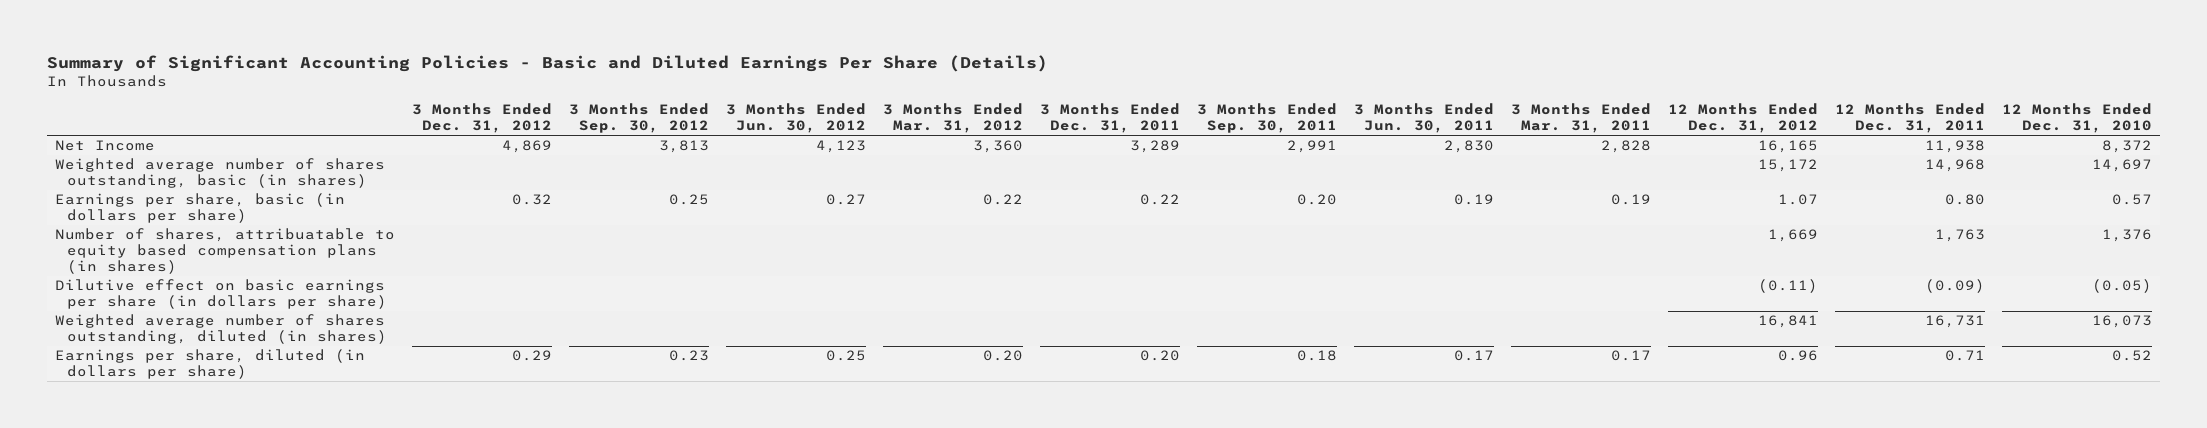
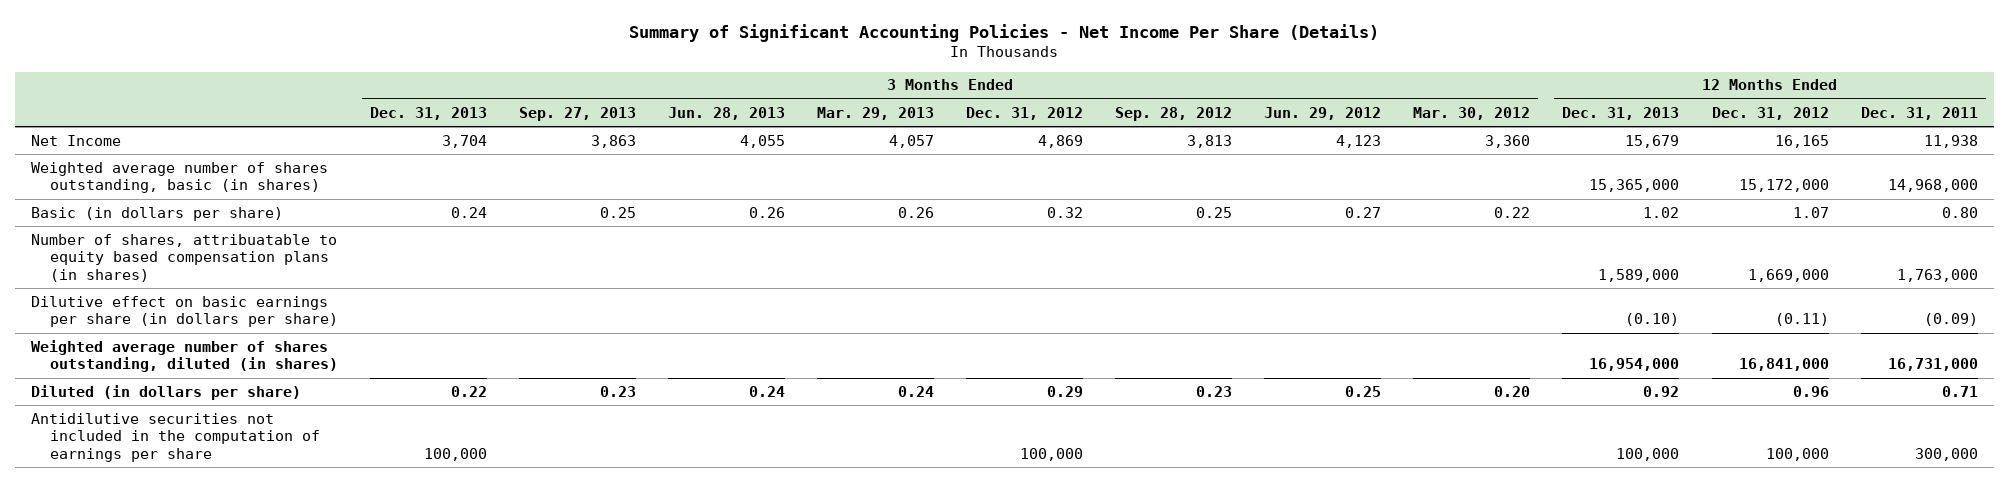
- Summary of Significant Accounting Policies - Basic and Diluted Earnings Per Share (Details)
+ Summary of Significant Accounting Policies - Net Income Per Share (Details)
- | 3 Months Ended Dec. 31, 2012 | 3 Months Ended Sep. 30, 2012 | 3 Months Ended Jun. 30, 2012 | 3 Months Ended Mar. 31, 2012 | 3 Months Ended Dec. 31, 2011 | 3 Months Ended Sep. 30, 2011 | 3 Months Ended Jun. 30, 2011 | 3 Months Ended Mar. 31, 2011 | 12 Months Ended Dec. 31, 2012 | 12 Months Ended Dec. 31, 2011 | 12 Months Ended Dec. 31, 2010
+ | 3 Months Ended Dec. 31, 2013 | 3 Months Ended Sep. 27, 2013 | 3 Months Ended Jun. 28, 2013 | 3 Months Ended Mar. 29, 2013 | 3 Months Ended Dec. 31, 2012 | 3 Months Ended Sep. 28, 2012 | 3 Months Ended Jun. 29, 2012 | 3 Months Ended Mar. 30, 2012 | 12 Months Ended Dec. 31, 2013 | 12 Months Ended Dec. 31, 2012 | 12 Months Ended Dec. 31, 2011
- Weighted average number of shares outstanding, basic (in shares) | | | | | | | | | 15,172 | 14,968 | 14,697
- Earnings per share, basic (in dollars per share) | 0.32 | 0.25 | 0.27 | 0.22 | 0.22 | 0.20 | 0.19 | 0.19 | 1.07 | 0.80 | 0.57
- Number of shares, attribuatable to equity based compensation plans (in shares) | | | | | | | | | 1,669 | 1,763 | 1,376
+ Weighted average number of shares outstanding, basic (in shares) | | | | | | | | | 15,365,000 | 15,172,000 | 14,968,000
+ Basic (in dollars per share) | 0.24 | 0.25 | 0.26 | 0.26 | 0.32 | 0.25 | 0.27 | 0.22 | 1.02 | 1.07 | 0.80
+ Number of shares, attribuatable to equity based compensation plans (in shares) | | | | | | | | | 1,589,000 | 1,669,000 | 1,763,000
- Weighted average number of shares outstanding, diluted (in shares) | | | | | | | | | 16,841 | 16,731 | 16,073
- Earnings per share, diluted (in dollars per share) | 0.29 | 0.23 | 0.25 | 0.20 | 0.20 | 0.18 | 0.17 | 0.17 | 0.96 | 0.71 | 0.52
+ Weighted average number of shares outstanding, diluted (in shares) | | | | | | | | | 16,954,000 | 16,841,000 | 16,731,000
+ Diluted (in dollars per share) | 0.22 | 0.23 | 0.24 | 0.24 | 0.29 | 0.23 | 0.25 | 0.20 | 0.92 | 0.96 | 0.71
+ Antidilutive securities not included in the computation of earnings per share | 100,000 | | | | 100,000 | | | | 100,000 | 100,000 | 300,000

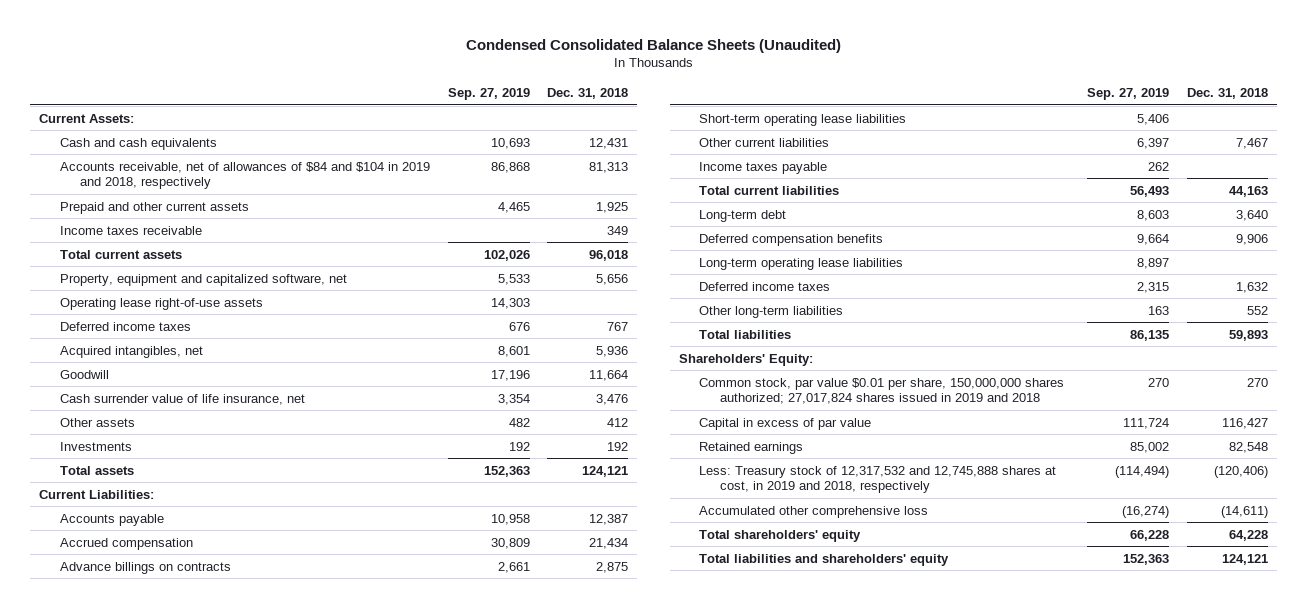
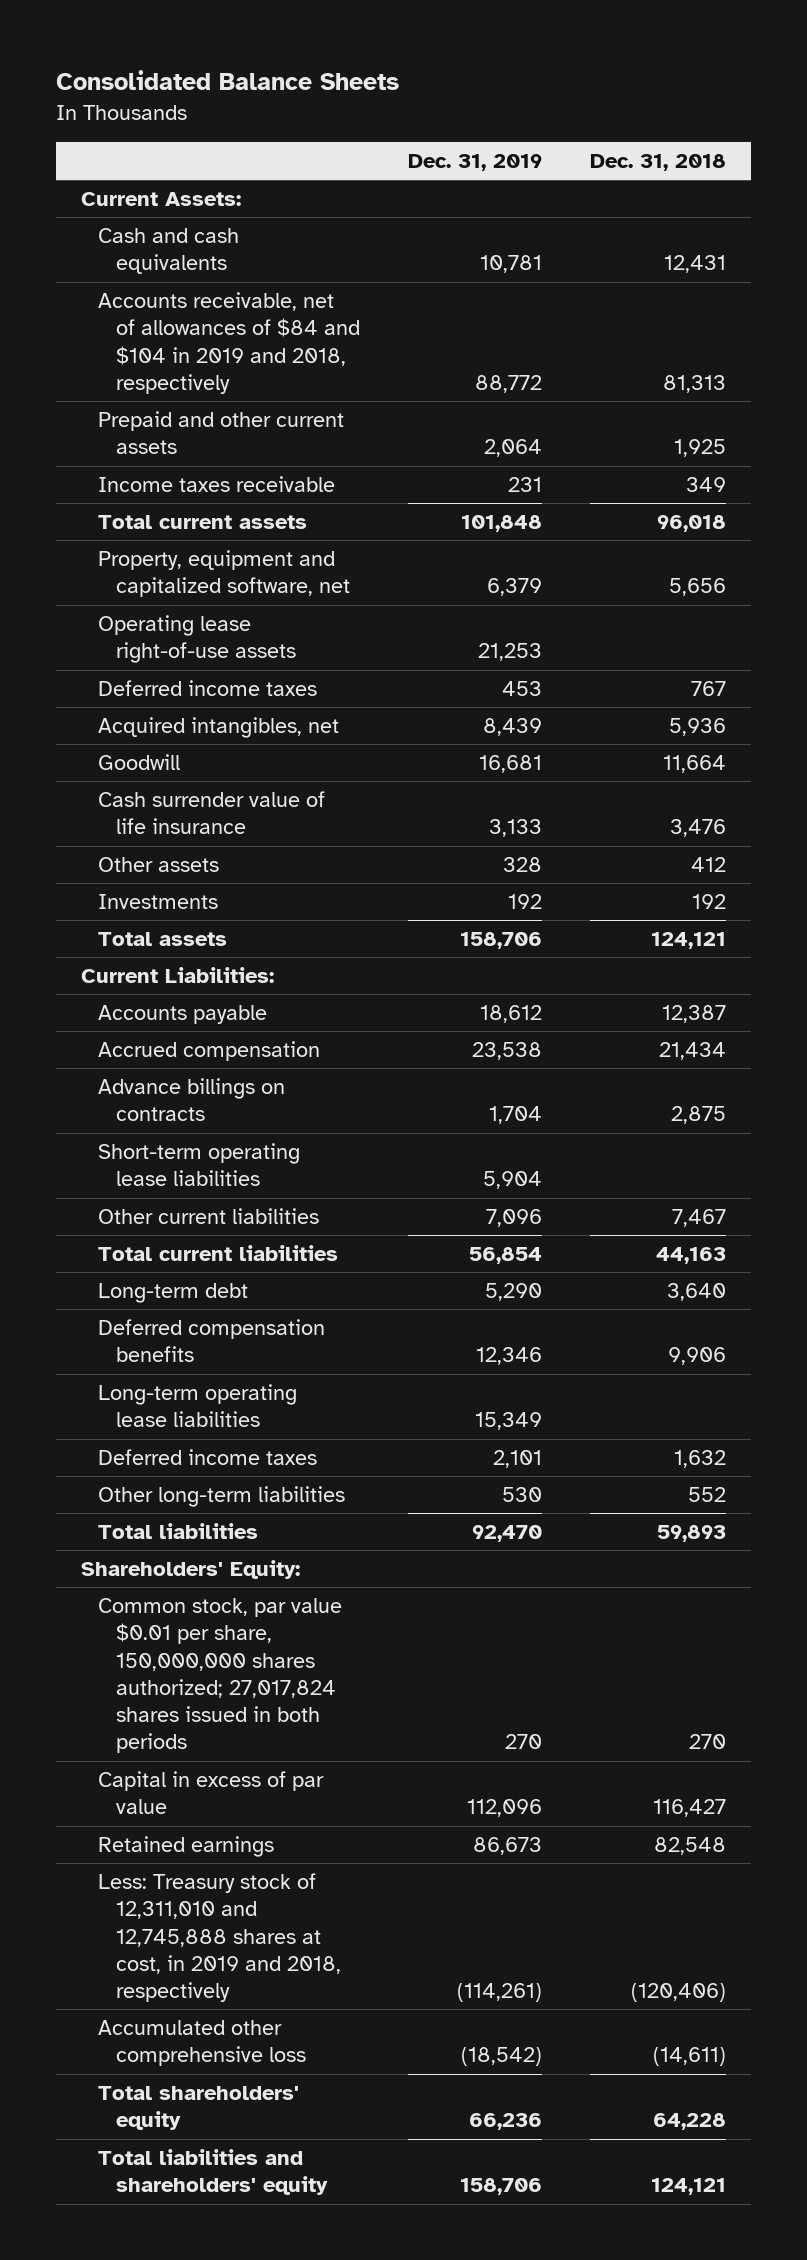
- Condensed Consolidated Balance Sheets (Unaudited)
+ Consolidated Balance Sheets
- | Sep. 27, 2019 | Dec. 31, 2018
+ | Dec. 31, 2019 | Dec. 31, 2018
- Cash surrender value of life insurance, net | 3,354 | 3,476
+ Cash surrender value of life insurance | 3,133 | 3,476
- Income taxes payable | 262 |
- Common stock, par value $0.01 per share, 150,000,000 shares authorized; 27,017,824 shares issued in 2019 and 2018 | 270 | 270
+ Common stock, par value $0.01 per share, 150,000,000 shares authorized; 27,017,824 shares issued in both periods | 270 | 270
- Less: Treasury stock of 12,317,532 and 12,745,888 shares at cost, in 2019 and 2018, respectively | (114,494) | (120,406)
+ Less: Treasury stock of 12,311,010 and 12,745,888 shares at cost, in 2019 and 2018, respectively | (114,261) | (120,406)

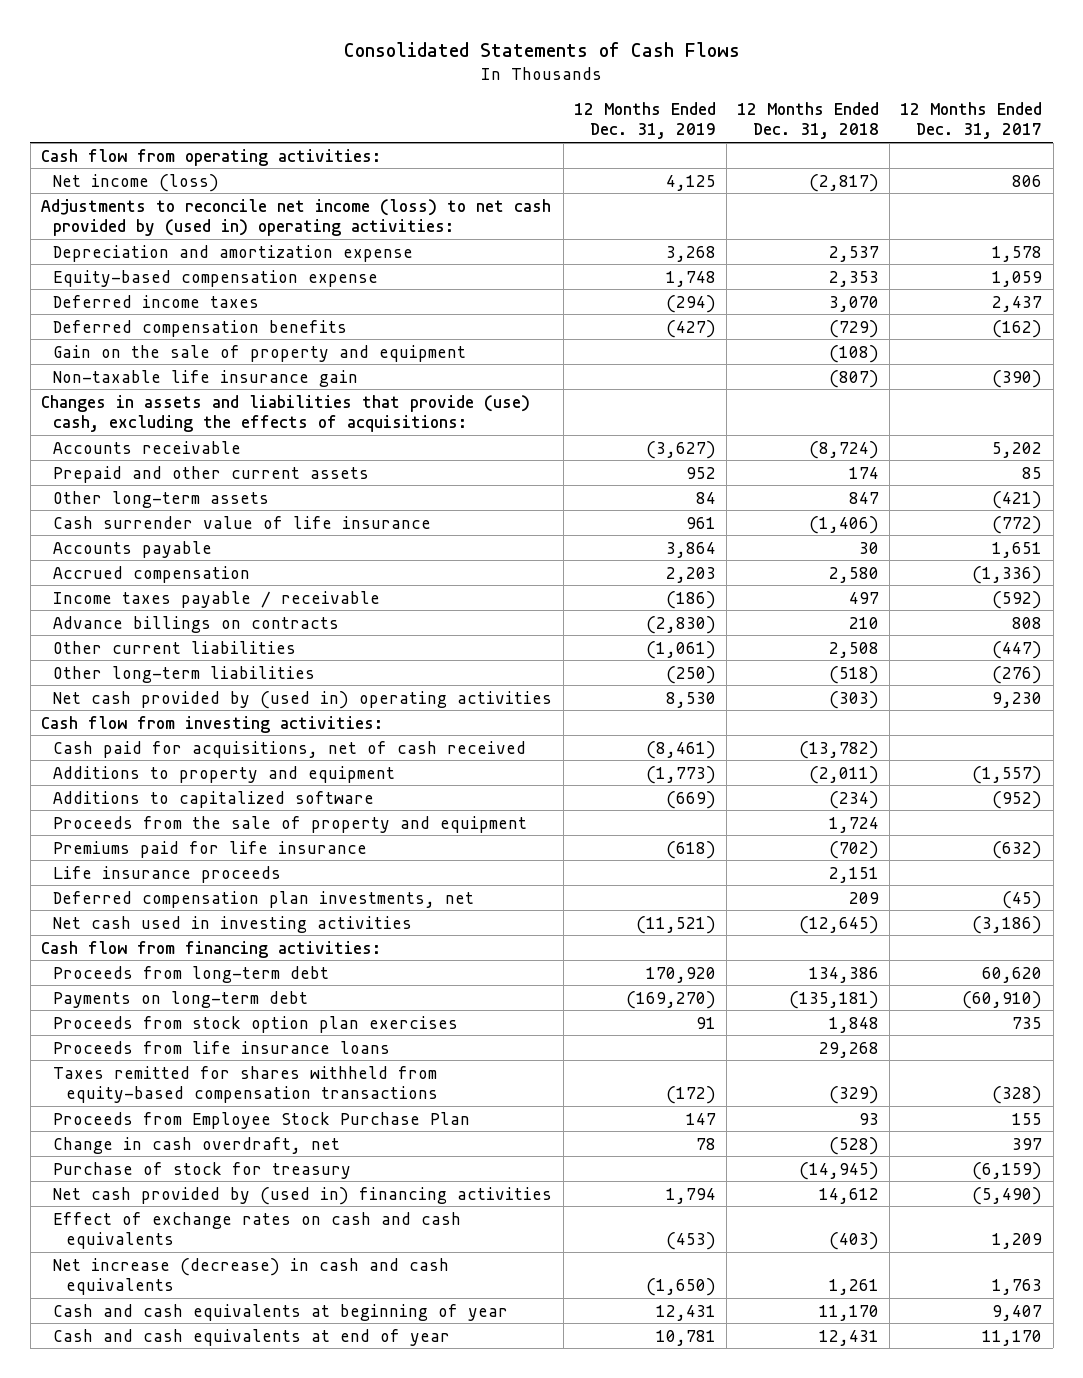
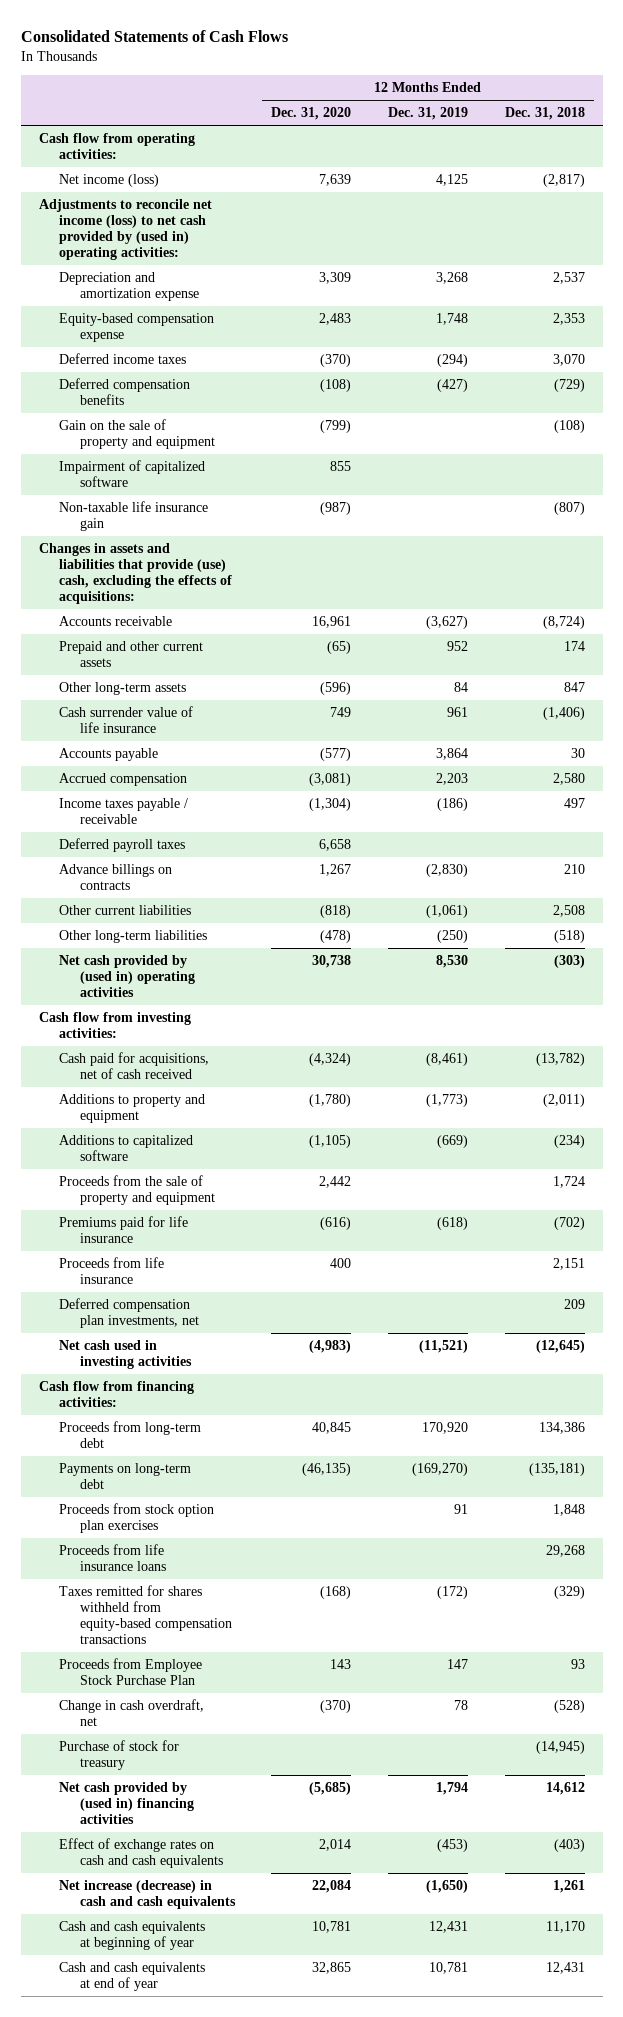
- | 12 Months Ended Dec. 31, 2019 | 12 Months Ended Dec. 31, 2018 | 12 Months Ended Dec. 31, 2017
+ | 12 Months Ended Dec. 31, 2020 | 12 Months Ended Dec. 31, 2019 | 12 Months Ended Dec. 31, 2018
+ Impairment of capitalized software | 855 | |
+ Deferred payroll taxes | 6,658 | |
- Life insurance proceeds | | 2,151 |
+ Proceeds from life insurance | 400 | | 2,151

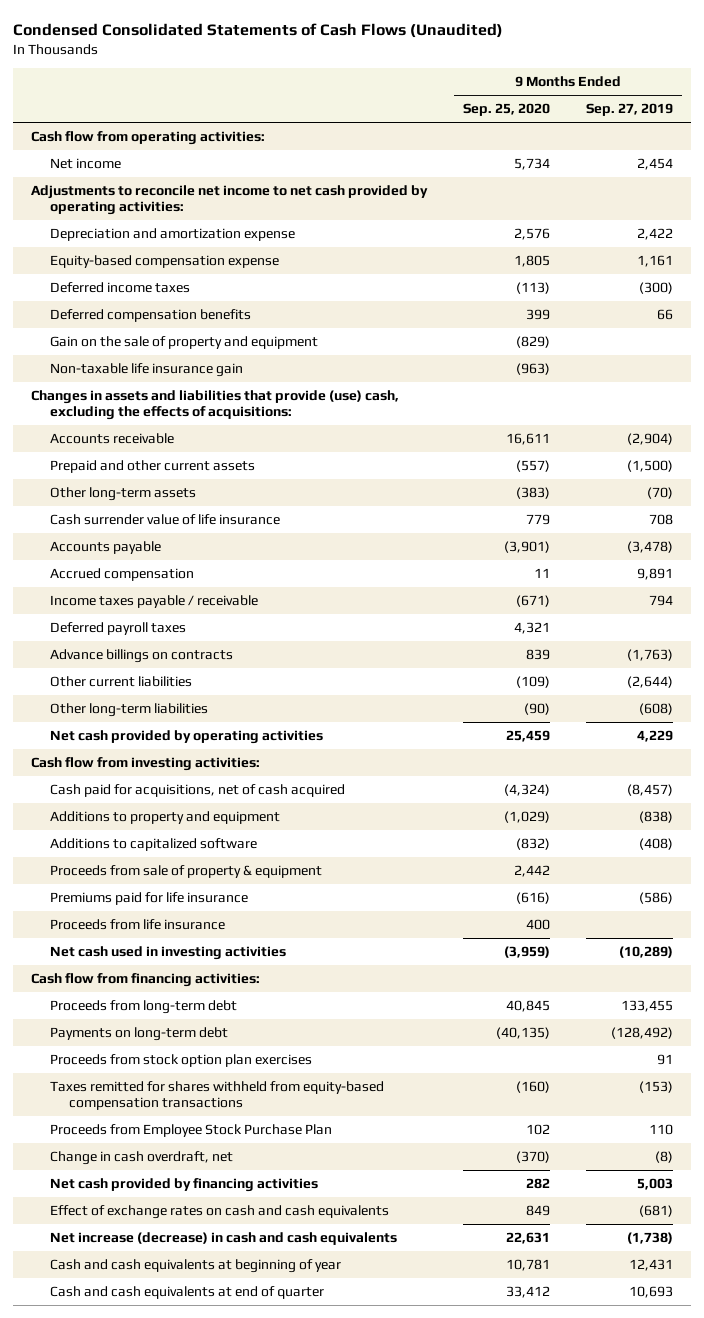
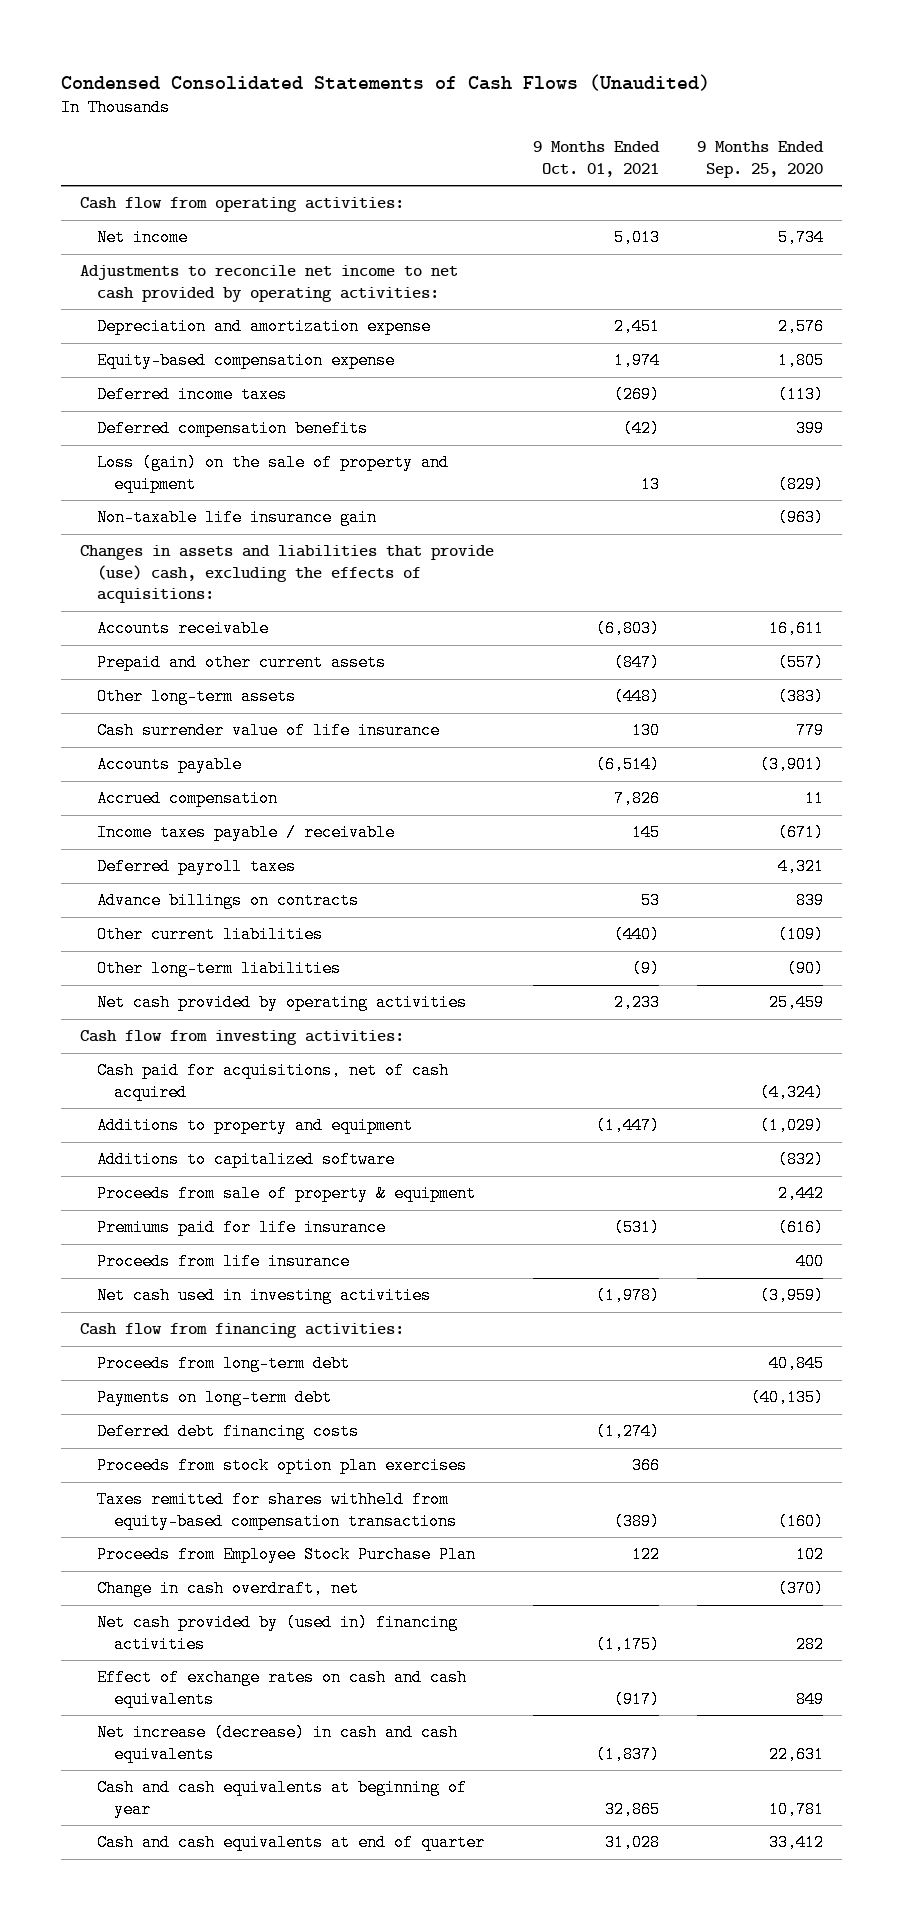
- | 9 Months Ended Sep. 25, 2020 | 9 Months Ended Sep. 27, 2019
+ | 9 Months Ended Oct. 01, 2021 | 9 Months Ended Sep. 25, 2020
- Gain on the sale of property and equipment | (829) |
+ Loss (gain) on the sale of property and equipment | 13 | (829)
+ Deferred debt financing costs | (1,274) |
- Net cash provided by financing activities | 282 | 5,003
+ Net cash provided by (used in) financing activities | (1,175) | 282

